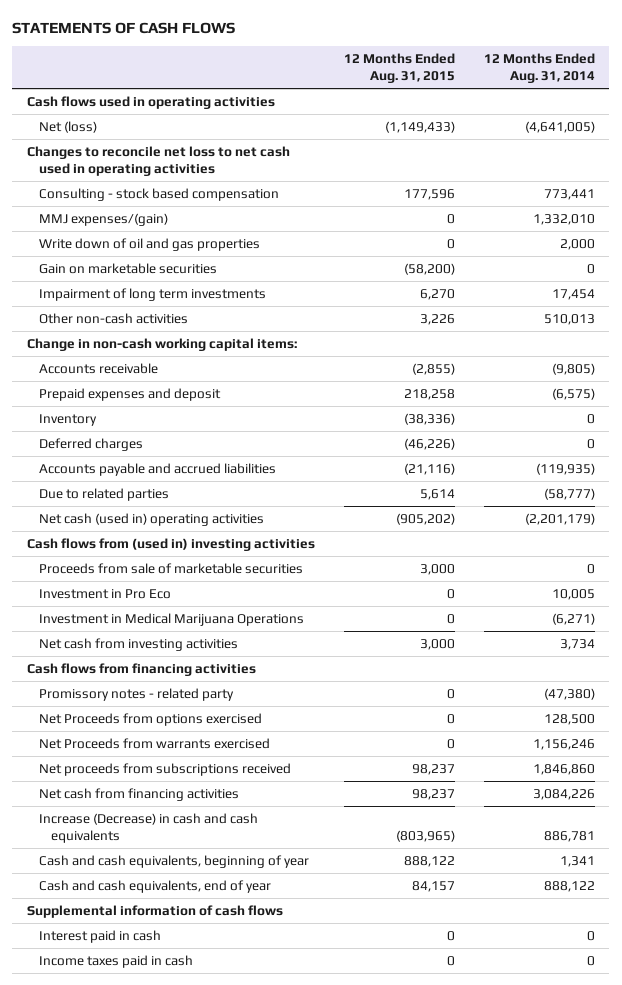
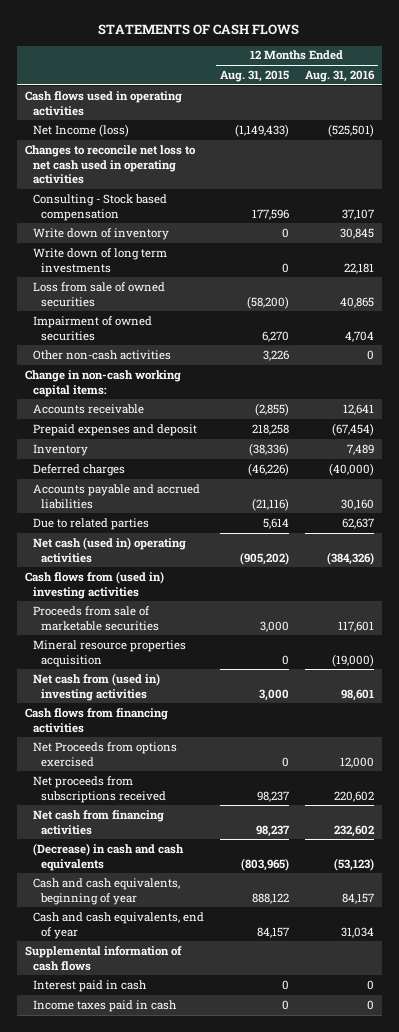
- | 12 Months Ended Aug. 31, 2015 | 12 Months Ended Aug. 31, 2014
+ | 12 Months Ended Aug. 31, 2015 | 12 Months Ended Aug. 31, 2016
- Net (loss) | (1,149,433) | (4,641,005)
+ Net Income (loss) | (1,149,433) | (525,501)
- Consulting - stock based compensation | 177,596 | 773,441
- MMJ expenses/(gain) | 0 | 1,332,010
- Write down of oil and gas properties | 0 | 2,000
- Gain on marketable securities | (58,200) | 0
- Impairment of long term investments | 6,270 | 17,454
+ Consulting - Stock based compensation | 177,596 | 37,107
+ Write down of inventory | 0 | 30,845
+ Write down of long term investments | 0 | 22,181
+ Loss from sale of owned securities | (58,200) | 40,865
+ Impairment of owned securities | 6,270 | 4,704
- Investment in Pro Eco | 0 | 10,005
- Investment in Medical Marijuana Operations | 0 | (6,271)
- Net cash from investing activities | 3,000 | 3,734
+ Mineral resource properties acquisition | 0 | (19,000)
+ Net cash from (used in) investing activities | 3,000 | 98,601
- Promissory notes - related party | 0 | (47,380)
- Net Proceeds from warrants exercised | 0 | 1,156,246
- Increase (Decrease) in cash and cash equivalents | (803,965) | 886,781
+ (Decrease) in cash and cash equivalents | (803,965) | (53,123)

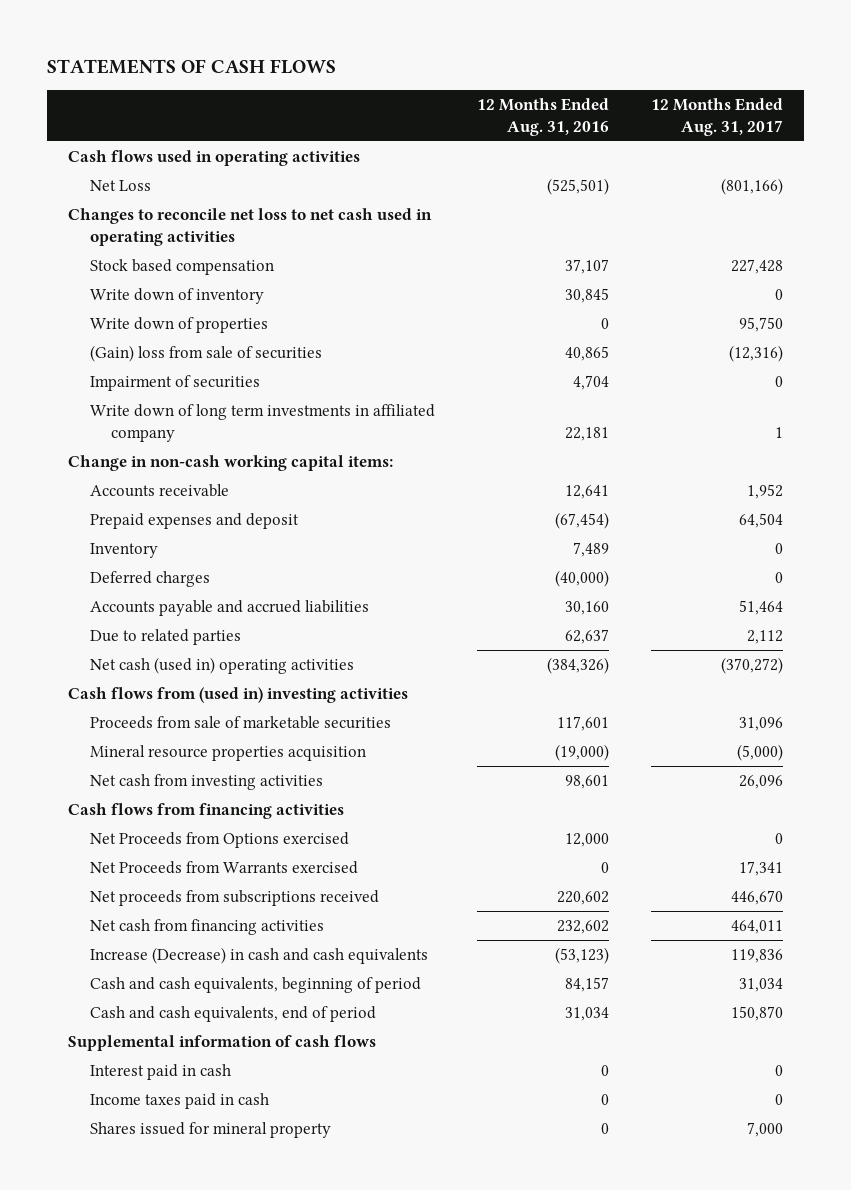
- | 12 Months Ended Aug. 31, 2015 | 12 Months Ended Aug. 31, 2016
+ | 12 Months Ended Aug. 31, 2016 | 12 Months Ended Aug. 31, 2017
- Net Income (loss) | (1,149,433) | (525,501)
+ Net Loss | (525,501) | (801,166)
- Consulting - Stock based compensation | 177,596 | 37,107
+ Stock based compensation | 37,107 | 227,428
- Write down of long term investments | 0 | 22,181
- Loss from sale of owned securities | (58,200) | 40,865
- Impairment of owned securities | 6,270 | 4,704
- Other non-cash activities | 3,226 | 0
+ Write down of properties | 0 | 95,750
+ (Gain) loss from sale of securities | 40,865 | (12,316)
+ Impairment of securities | 4,704 | 0
+ Write down of long term investments in affiliated company | 22,181 | 1
- Net cash from (used in) investing activities | 3,000 | 98,601
+ Net cash from investing activities | 98,601 | 26,096
- Net Proceeds from options exercised | 0 | 12,000
+ Net Proceeds from Options exercised | 12,000 | 0
+ Net Proceeds from Warrants exercised | 0 | 17,341
- (Decrease) in cash and cash equivalents | (803,965) | (53,123)
- Cash and cash equivalents, beginning of year | 888,122 | 84,157
- Cash and cash equivalents, end of year | 84,157 | 31,034
+ Increase (Decrease) in cash and cash equivalents | (53,123) | 119,836
+ Cash and cash equivalents, beginning of period | 84,157 | 31,034
+ Cash and cash equivalents, end of period | 31,034 | 150,870
+ Shares issued for mineral property | 0 | 7,000

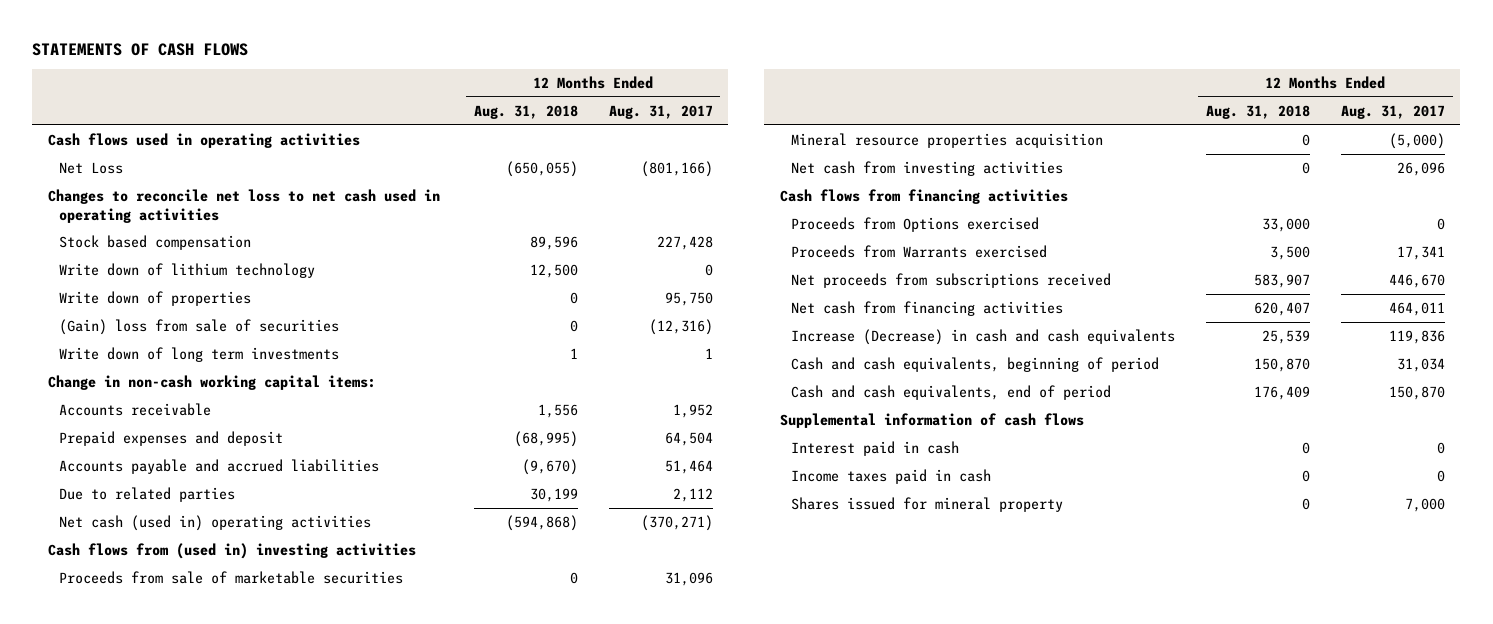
- | 12 Months Ended Aug. 31, 2016 | 12 Months Ended Aug. 31, 2017
+ | 12 Months Ended Aug. 31, 2018 | 12 Months Ended Aug. 31, 2017
- Write down of inventory | 30,845 | 0
+ Write down of lithium technology | 12,500 | 0
- Impairment of securities | 4,704 | 0
- Write down of long term investments in affiliated company | 22,181 | 1
+ Write down of long term investments | 1 | 1
- Inventory | 7,489 | 0
- Deferred charges | (40,000) | 0
- Net cash (used in) operating activities | (384,326) | (370,272)
+ Net cash (used in) operating activities | (594,868) | (370,271)
- Net Proceeds from Options exercised | 12,000 | 0
- Net Proceeds from Warrants exercised | 0 | 17,341
+ Proceeds from Options exercised | 33,000 | 0
+ Proceeds from Warrants exercised | 3,500 | 17,341

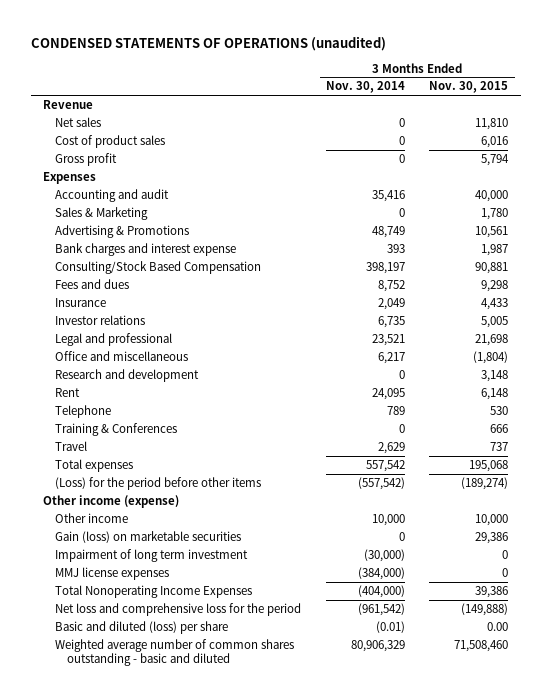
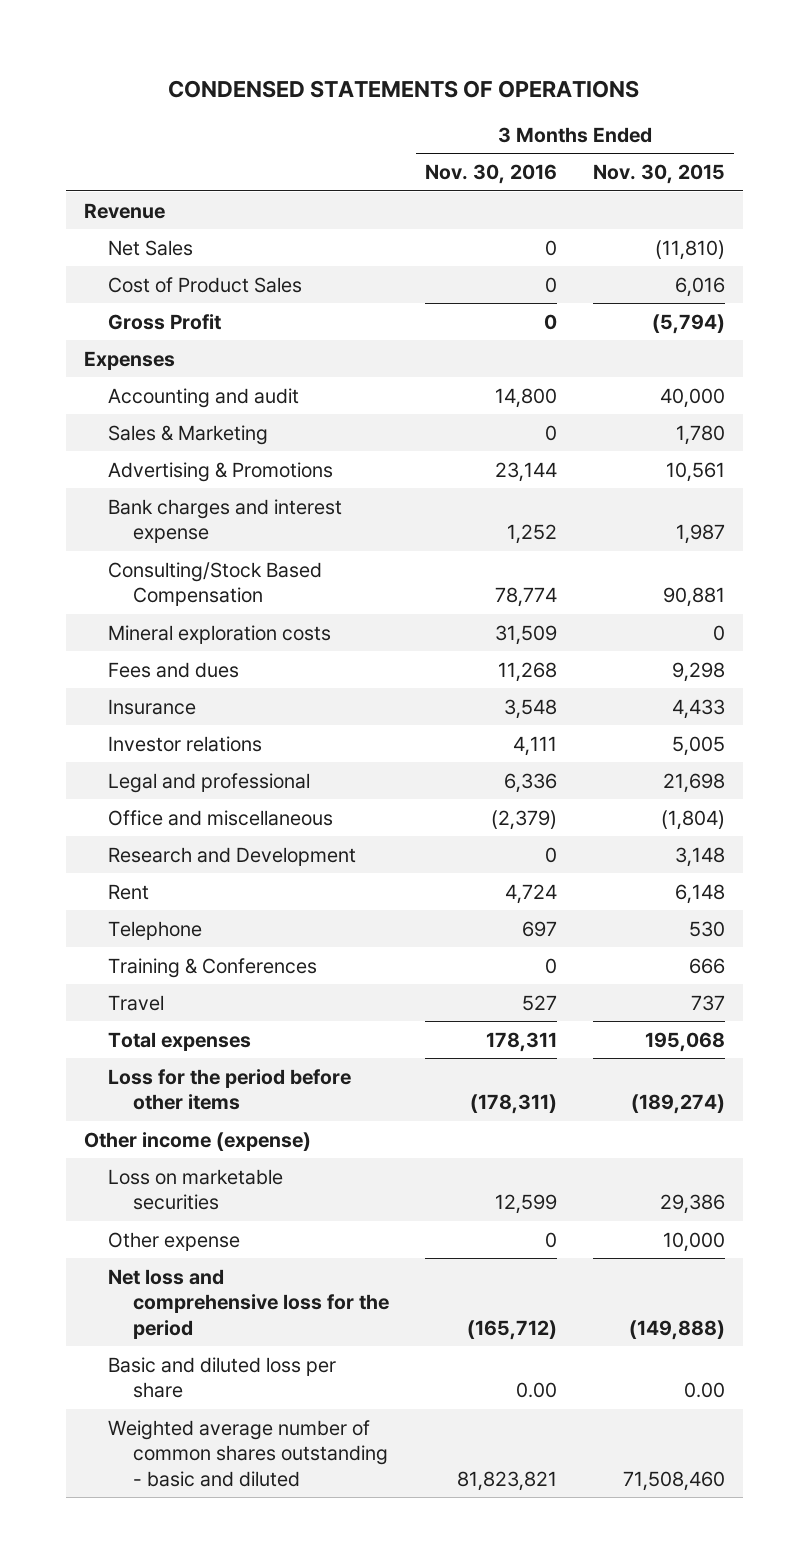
- CONDENSED STATEMENTS OF OPERATIONS (unaudited)
+ CONDENSED STATEMENTS OF OPERATIONS
- | 3 Months Ended Nov. 30, 2014 | 3 Months Ended Nov. 30, 2015
+ | 3 Months Ended Nov. 30, 2016 | 3 Months Ended Nov. 30, 2015
- Net sales | 0 | 11,810
- Cost of product sales | 0 | 6,016
- Gross profit | 0 | 5,794
+ Net Sales | 0 | (11,810)
+ Cost of Product Sales | 0 | 6,016
+ Gross Profit | 0 | (5,794)
+ Mineral exploration costs | 31,509 | 0
- Research and development | 0 | 3,148
+ Research and Development | 0 | 3,148
- (Loss) for the period before other items | (557,542) | (189,274)
+ Loss for the period before other items | (178,311) | (189,274)
- Other income | 10,000 | 10,000
- Gain (loss) on marketable securities | 0 | 29,386
- Impairment of long term investment | (30,000) | 0
- MMJ license expenses | (384,000) | 0
- Total Nonoperating Income Expenses | (404,000) | 39,386
+ Loss on marketable securities | 12,599 | 29,386
+ Other expense | 0 | 10,000
- Basic and diluted (loss) per share | (0.01) | 0.00
+ Basic and diluted loss per share | 0.00 | 0.00

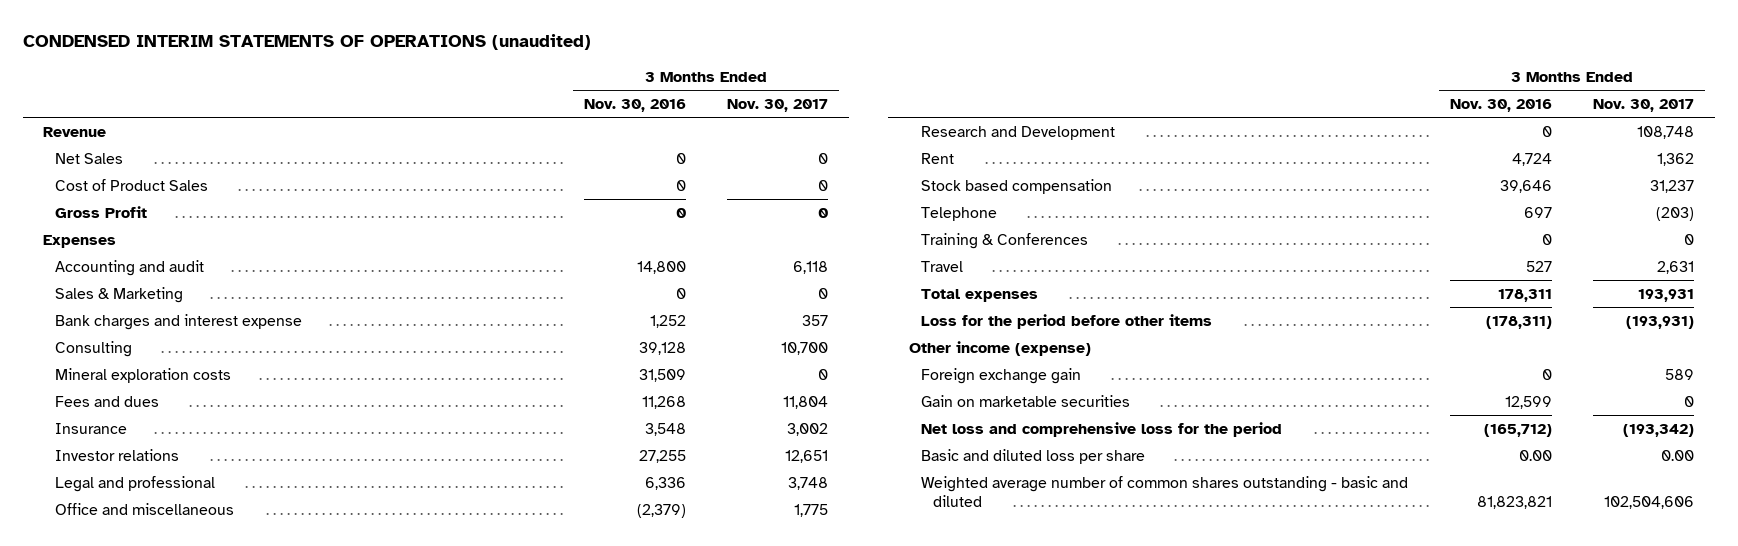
- CONDENSED STATEMENTS OF OPERATIONS
+ CONDENSED INTERIM STATEMENTS OF OPERATIONS (unaudited)
- | 3 Months Ended Nov. 30, 2016 | 3 Months Ended Nov. 30, 2015
+ | 3 Months Ended Nov. 30, 2016 | 3 Months Ended Nov. 30, 2017
- Advertising & Promotions | 23,144 | 10,561
- Consulting/Stock Based Compensation | 78,774 | 90,881
+ Consulting | 39,128 | 10,700
- Investor relations | 4,111 | 5,005
+ Investor relations | 27,255 | 12,651
+ Stock based compensation | 39,646 | 31,237
- Loss on marketable securities | 12,599 | 29,386
- Other expense | 0 | 10,000
+ Foreign exchange gain | 0 | 589
+ Gain on marketable securities | 12,599 | 0

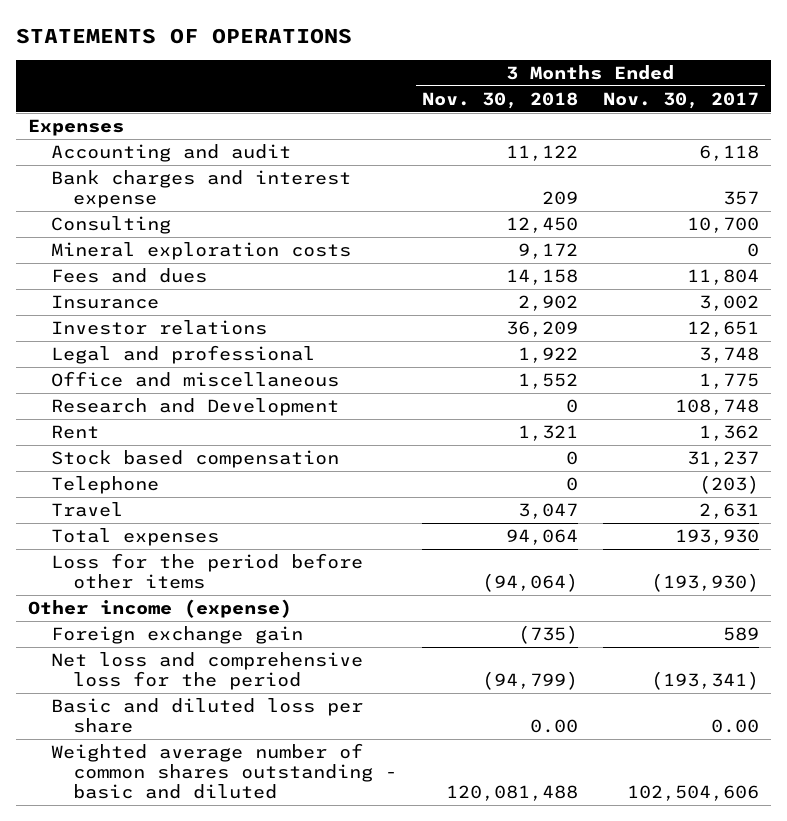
- CONDENSED INTERIM STATEMENTS OF OPERATIONS (unaudited)
+ STATEMENTS OF OPERATIONS
- | 3 Months Ended Nov. 30, 2016 | 3 Months Ended Nov. 30, 2017
+ | 3 Months Ended Nov. 30, 2018 | 3 Months Ended Nov. 30, 2017
- Revenue
- Net Sales | 0 | 0
- Cost of Product Sales | 0 | 0
- Gross Profit | 0 | 0
- Sales & Marketing | 0 | 0
- Training & Conferences | 0 | 0
- Total expenses | 178,311 | 193,931
- Loss for the period before other items | (178,311) | (193,931)
+ Total expenses | 94,064 | 193,930
+ Loss for the period before other items | (94,064) | (193,930)
- Gain on marketable securities | 12,599 | 0
- Net loss and comprehensive loss for the period | (165,712) | (193,342)
+ Net loss and comprehensive loss for the period | (94,799) | (193,341)

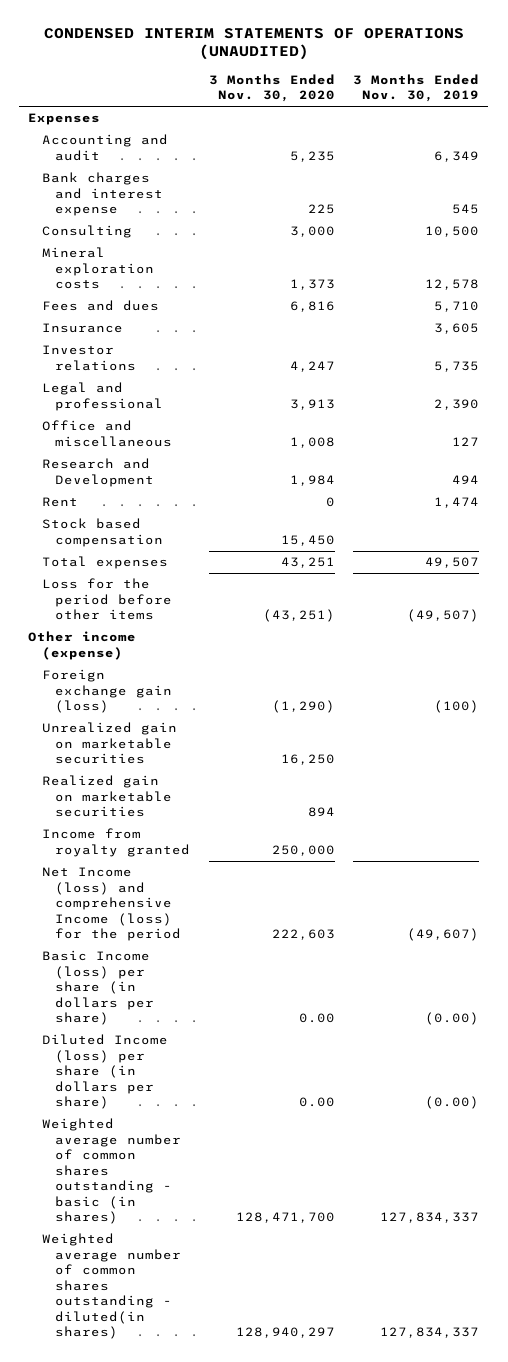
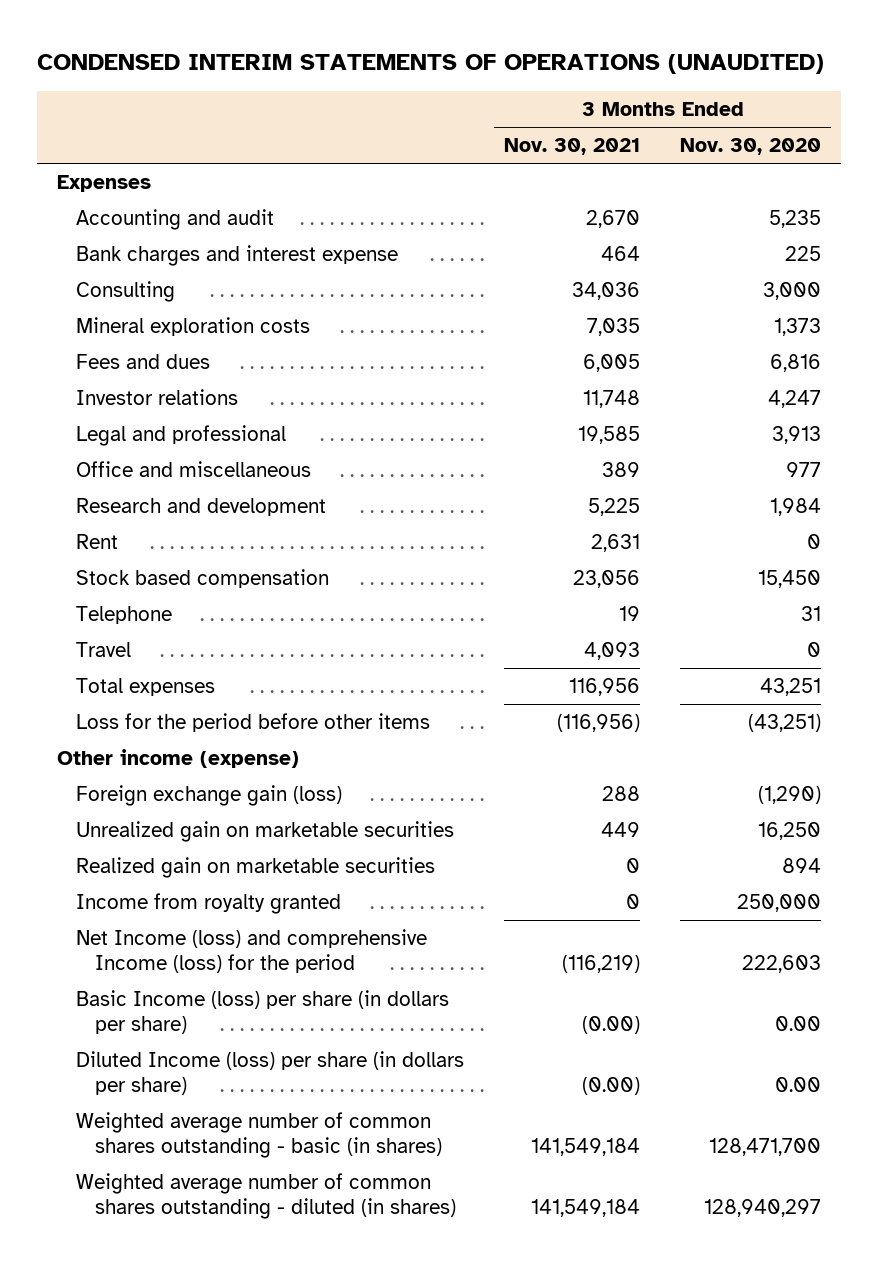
- | 3 Months Ended Nov. 30, 2020 | 3 Months Ended Nov. 30, 2019
+ | 3 Months Ended Nov. 30, 2021 | 3 Months Ended Nov. 30, 2020
- Insurance | | 3,605
- Office and miscellaneous | 1,008 | 127
- Research and Development | 1,984 | 494
+ Office and miscellaneous | 389 | 977
+ Research and development | 5,225 | 1,984
+ Telephone | 19 | 31
+ Travel | 4,093 | 0
- Weighted average number of common shares outstanding - diluted(in shares) | 128,940,297 | 127,834,337
+ Weighted average number of common shares outstanding - diluted (in shares) | 141,549,184 | 128,940,297

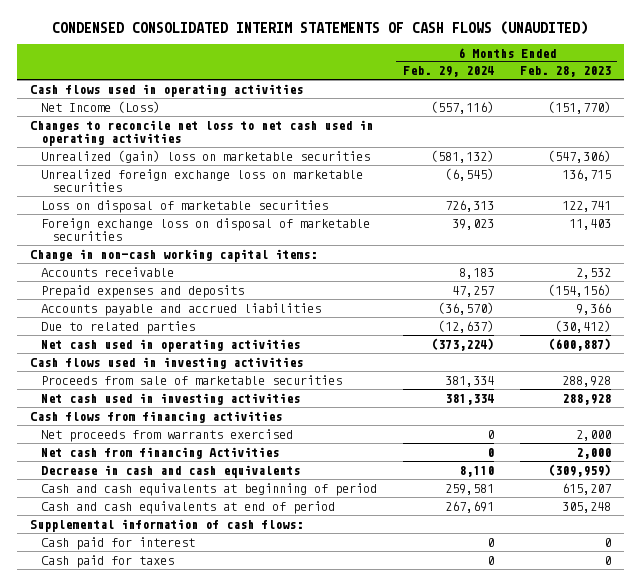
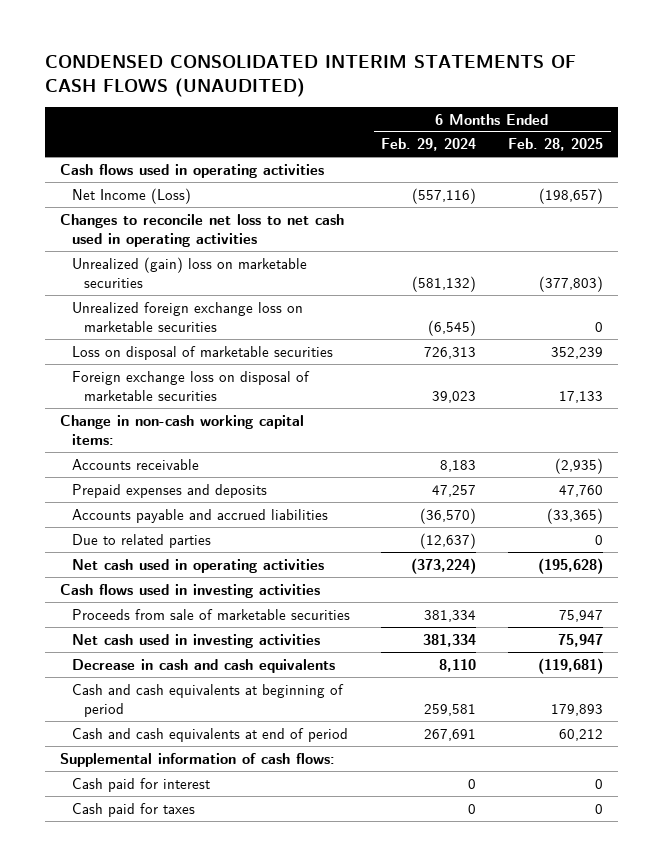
- | 6 Months Ended Feb. 29, 2024 | 6 Months Ended Feb. 28, 2023
+ | 6 Months Ended Feb. 29, 2024 | 6 Months Ended Feb. 28, 2025
- Cash flows from financing activities
- Net proceeds from warrants exercised | 0 | 2,000
- Net cash from financing Activities | 0 | 2,000

